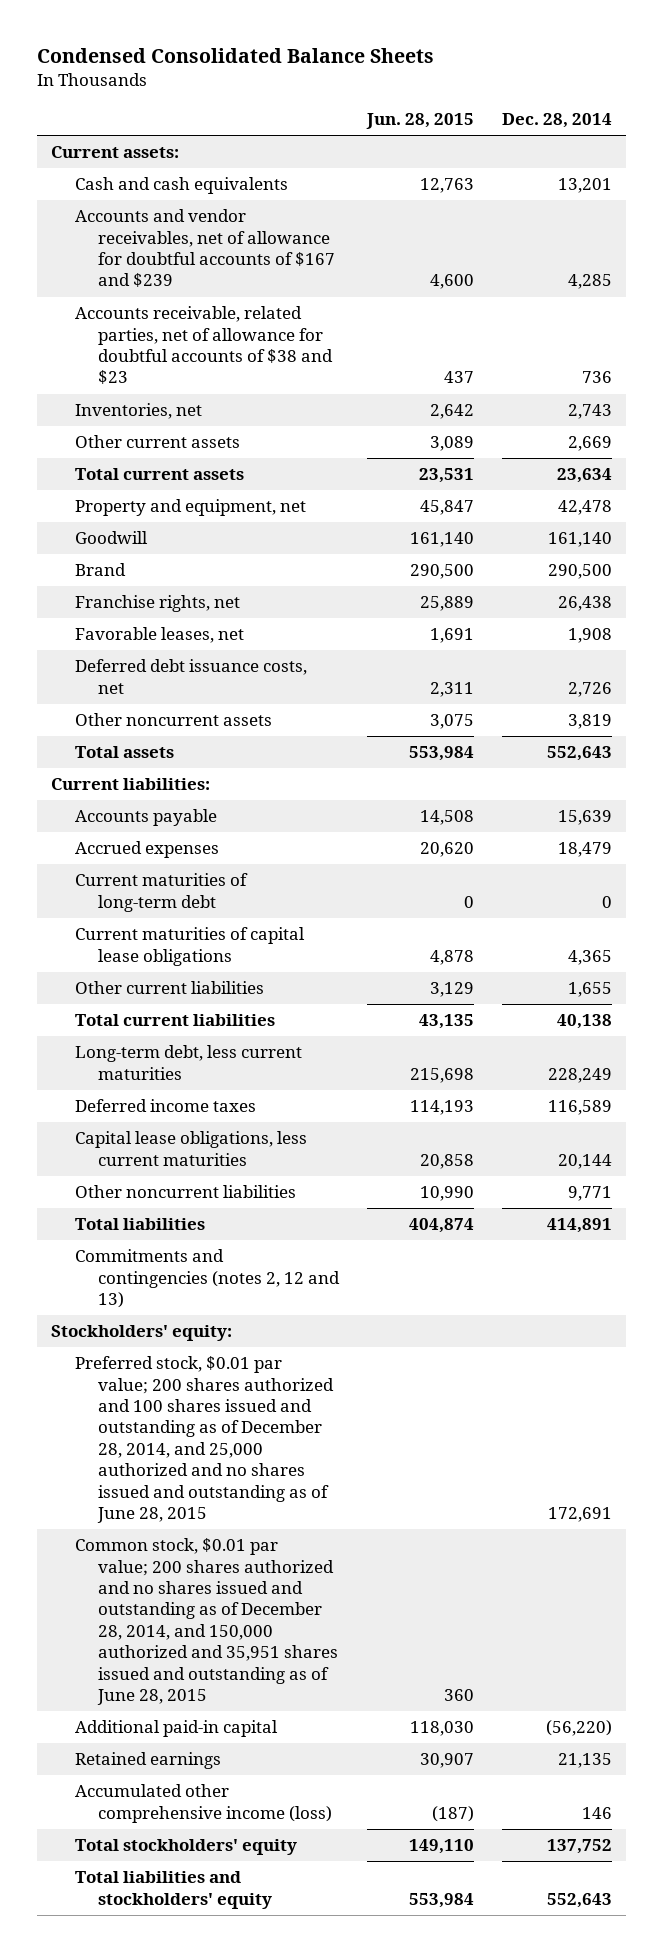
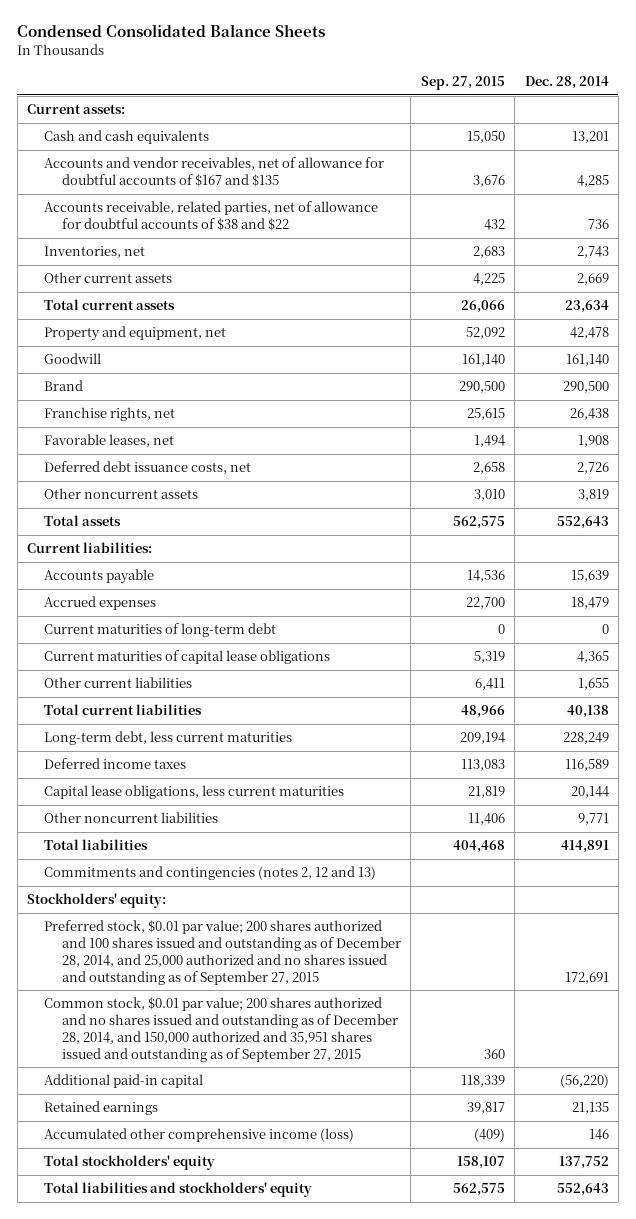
- | Jun. 28, 2015 | Dec. 28, 2014
+ | Sep. 27, 2015 | Dec. 28, 2014
- Accounts and vendor receivables, net of allowance for doubtful accounts of $167 and $239 | 4,600 | 4,285
- Accounts receivable, related parties, net of allowance for doubtful accounts of $38 and $23 | 437 | 736
+ Accounts and vendor receivables, net of allowance for doubtful accounts of $167 and $135 | 3,676 | 4,285
+ Accounts receivable, related parties, net of allowance for doubtful accounts of $38 and $22 | 432 | 736
- Preferred stock, $0.01 par value; 200 shares authorized and 100 shares issued and outstanding as of December 28, 2014, and 25,000 authorized and no shares issued and outstanding as of June 28, 2015 | | 172,691
- Common stock, $0.01 par value; 200 shares authorized and no shares issued and outstanding as of December 28, 2014, and 150,000 authorized and 35,951 shares issued and outstanding as of June 28, 2015 | 360 |
+ Preferred stock, $0.01 par value; 200 shares authorized and 100 shares issued and outstanding as of December 28, 2014, and 25,000 authorized and no shares issued and outstanding as of September 27, 2015 | | 172,691
+ Common stock, $0.01 par value; 200 shares authorized and no shares issued and outstanding as of December 28, 2014, and 150,000 authorized and 35,951 shares issued and outstanding as of September 27, 2015 | 360 |

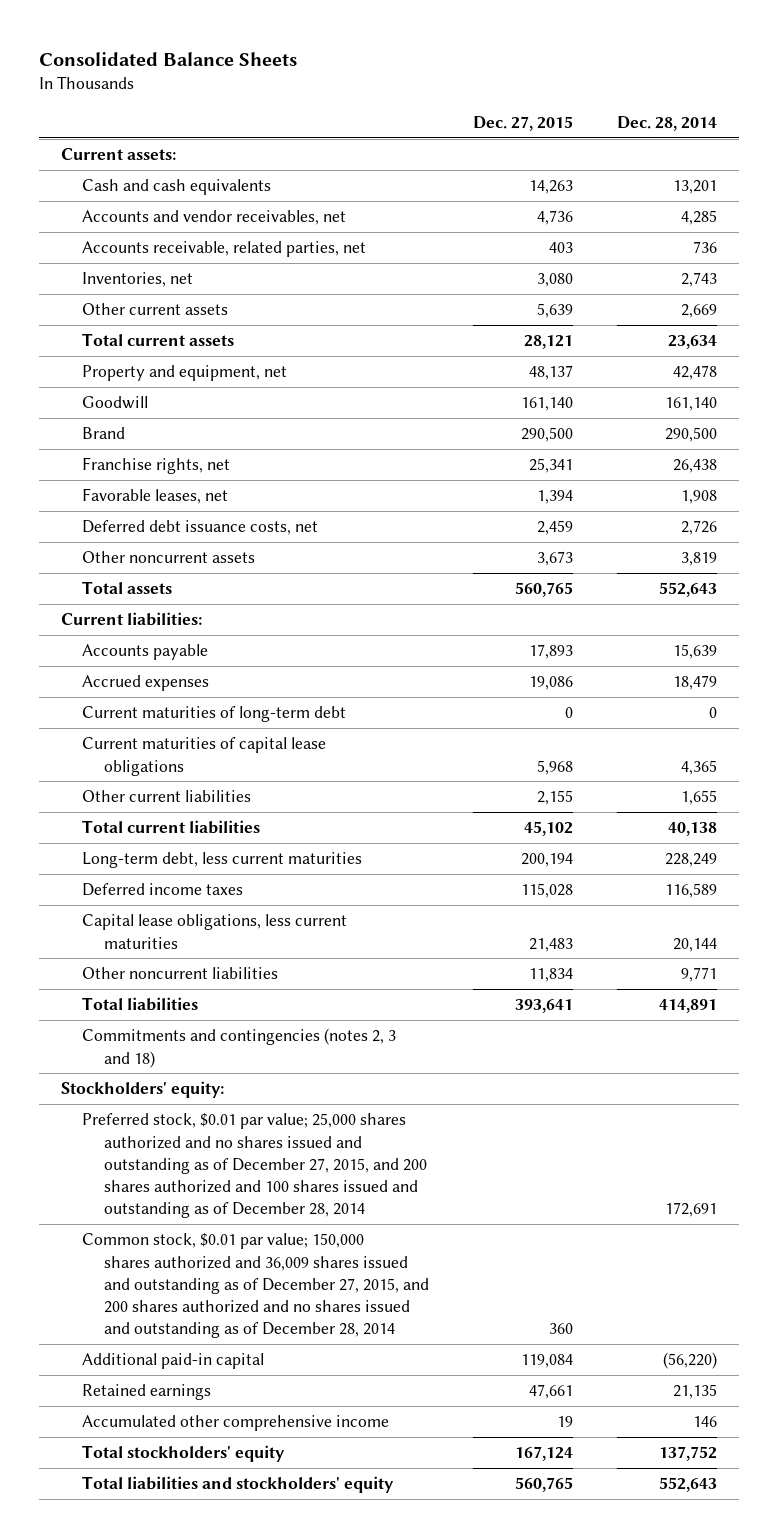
- Condensed Consolidated Balance Sheets
+ Consolidated Balance Sheets
- | Sep. 27, 2015 | Dec. 28, 2014
+ | Dec. 27, 2015 | Dec. 28, 2014
- Accounts and vendor receivables, net of allowance for doubtful accounts of $167 and $135 | 3,676 | 4,285
- Accounts receivable, related parties, net of allowance for doubtful accounts of $38 and $22 | 432 | 736
+ Accounts and vendor receivables, net | 4,736 | 4,285
+ Accounts receivable, related parties, net | 403 | 736
- Commitments and contingencies (notes 2, 12 and 13)
+ Commitments and contingencies (notes 2, 3 and 18)
- Preferred stock, $0.01 par value; 200 shares authorized and 100 shares issued and outstanding as of December 28, 2014, and 25,000 authorized and no shares issued and outstanding as of September 27, 2015 | | 172,691
- Common stock, $0.01 par value; 200 shares authorized and no shares issued and outstanding as of December 28, 2014, and 150,000 authorized and 35,951 shares issued and outstanding as of September 27, 2015 | 360 |
+ Preferred stock, $0.01 par value; 25,000 shares authorized and no shares issued and outstanding as of December 27, 2015, and 200 shares authorized and 100 shares issued and outstanding as of December 28, 2014 | | 172,691
+ Common stock, $0.01 par value; 150,000 shares authorized and 36,009 shares issued and outstanding as of December 27, 2015, and 200 shares authorized and no shares issued and outstanding as of December 28, 2014 | 360 |
- Accumulated other comprehensive income (loss) | (409) | 146
+ Accumulated other comprehensive income | 19 | 146

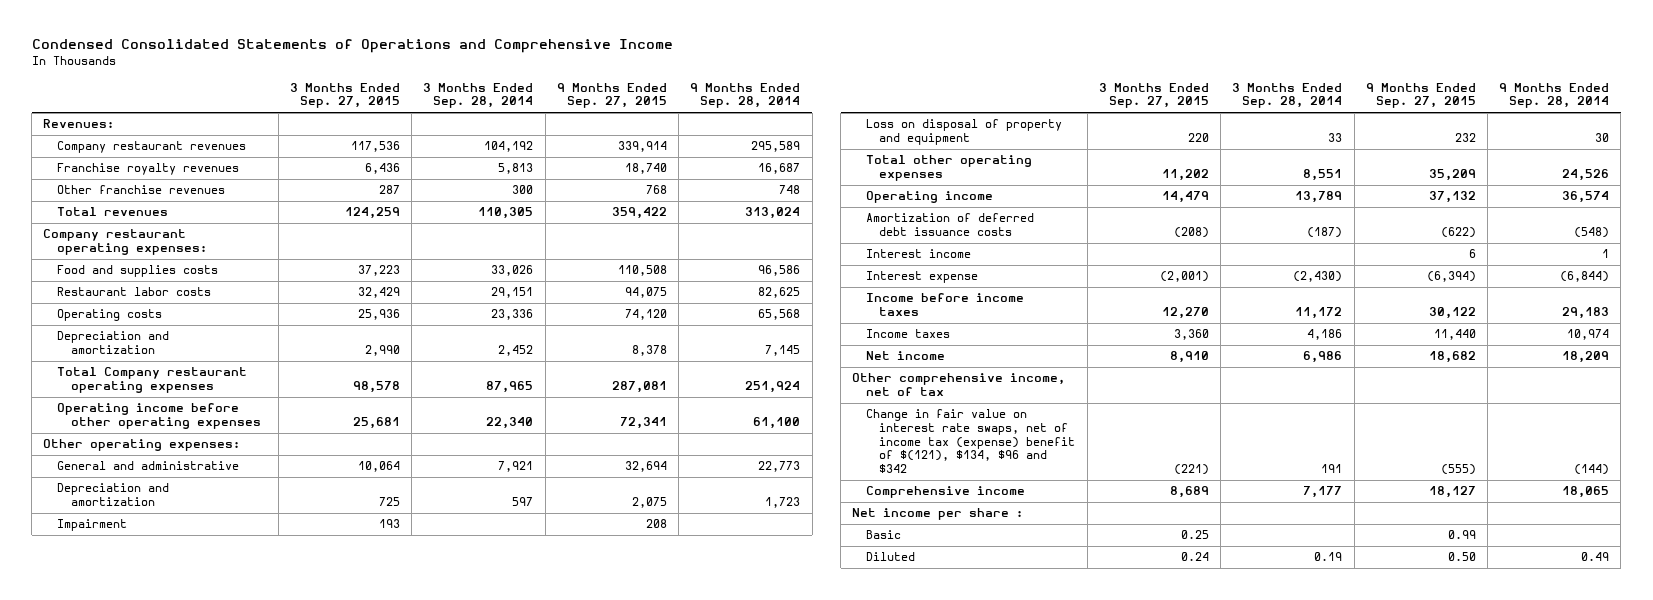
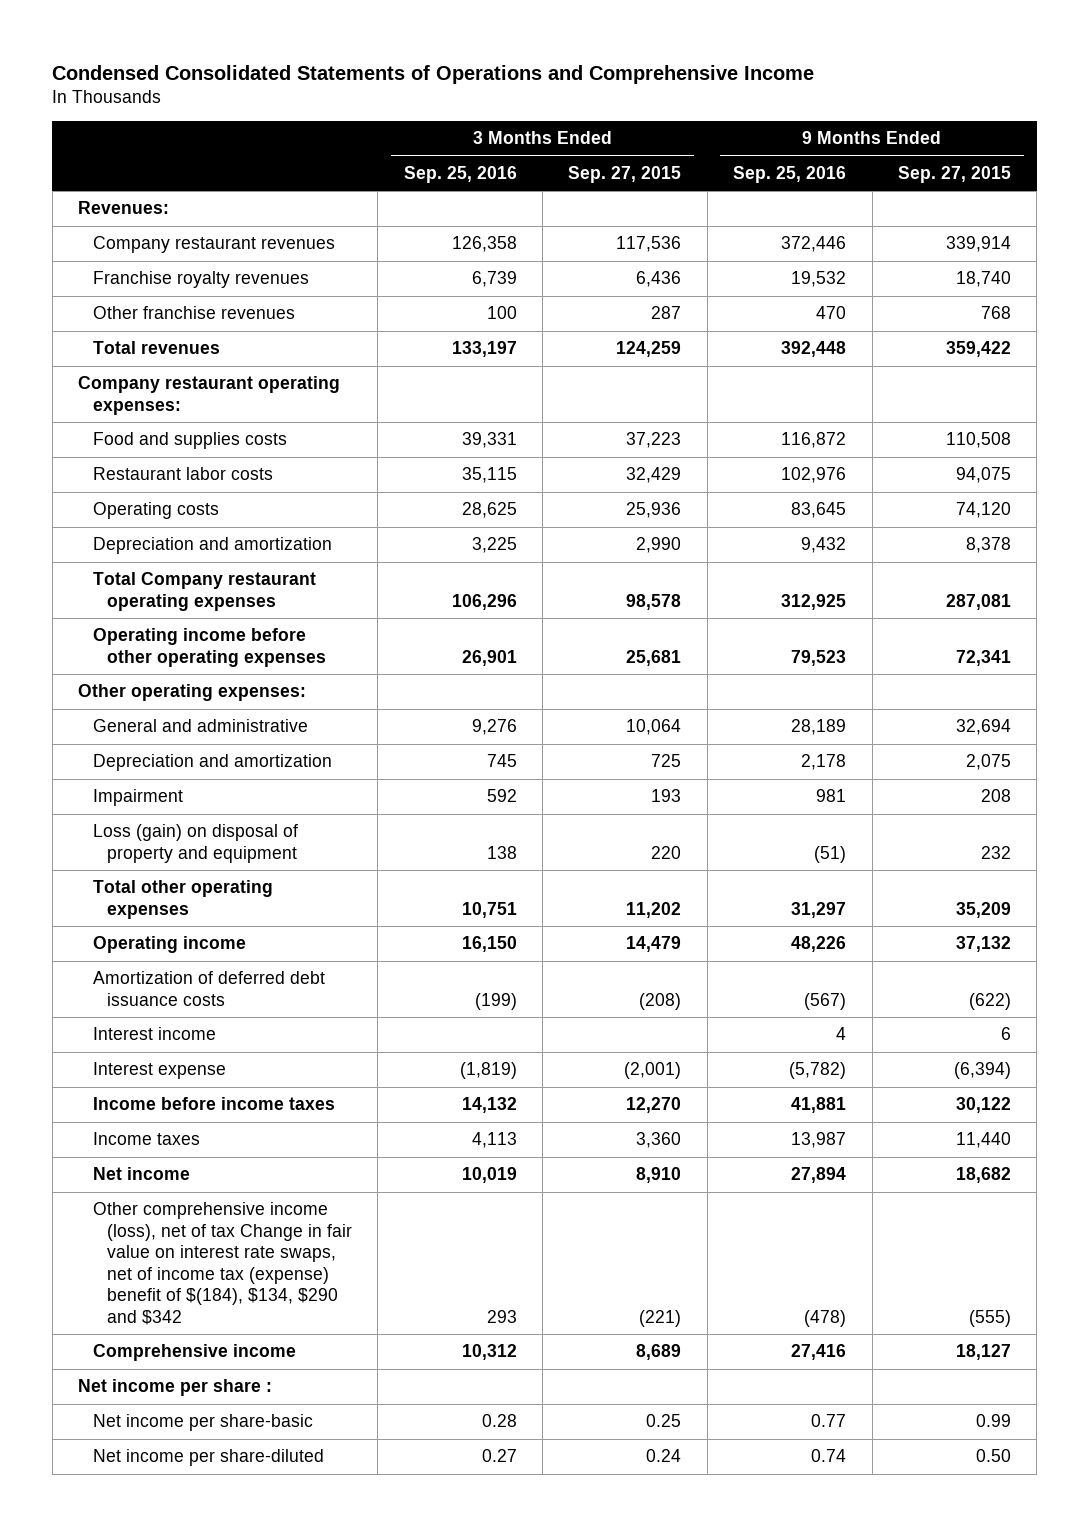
- | 3 Months Ended Sep. 27, 2015 | 3 Months Ended Sep. 28, 2014 | 9 Months Ended Sep. 27, 2015 | 9 Months Ended Sep. 28, 2014
+ | 3 Months Ended Sep. 25, 2016 | 3 Months Ended Sep. 27, 2015 | 9 Months Ended Sep. 25, 2016 | 9 Months Ended Sep. 27, 2015
- Loss on disposal of property and equipment | 220 | 33 | 232 | 30
+ Loss (gain) on disposal of property and equipment | 138 | 220 | (51) | 232
- Other comprehensive income, net of tax
- Change in fair value on interest rate swaps, net of income tax (expense) benefit of $(121), $134, $96 and $342 | (221) | 191 | (555) | (144)
+ Other comprehensive income (loss), net of tax Change in fair value on interest rate swaps, net of income tax (expense) benefit of $(184), $134, $290 and $342 | 293 | (221) | (478) | (555)
- Basic | 0.25 | | 0.99 |
- Diluted | 0.24 | 0.19 | 0.50 | 0.49
+ Net income per share-basic | 0.28 | 0.25 | 0.77 | 0.99
+ Net income per share-diluted | 0.27 | 0.24 | 0.74 | 0.50

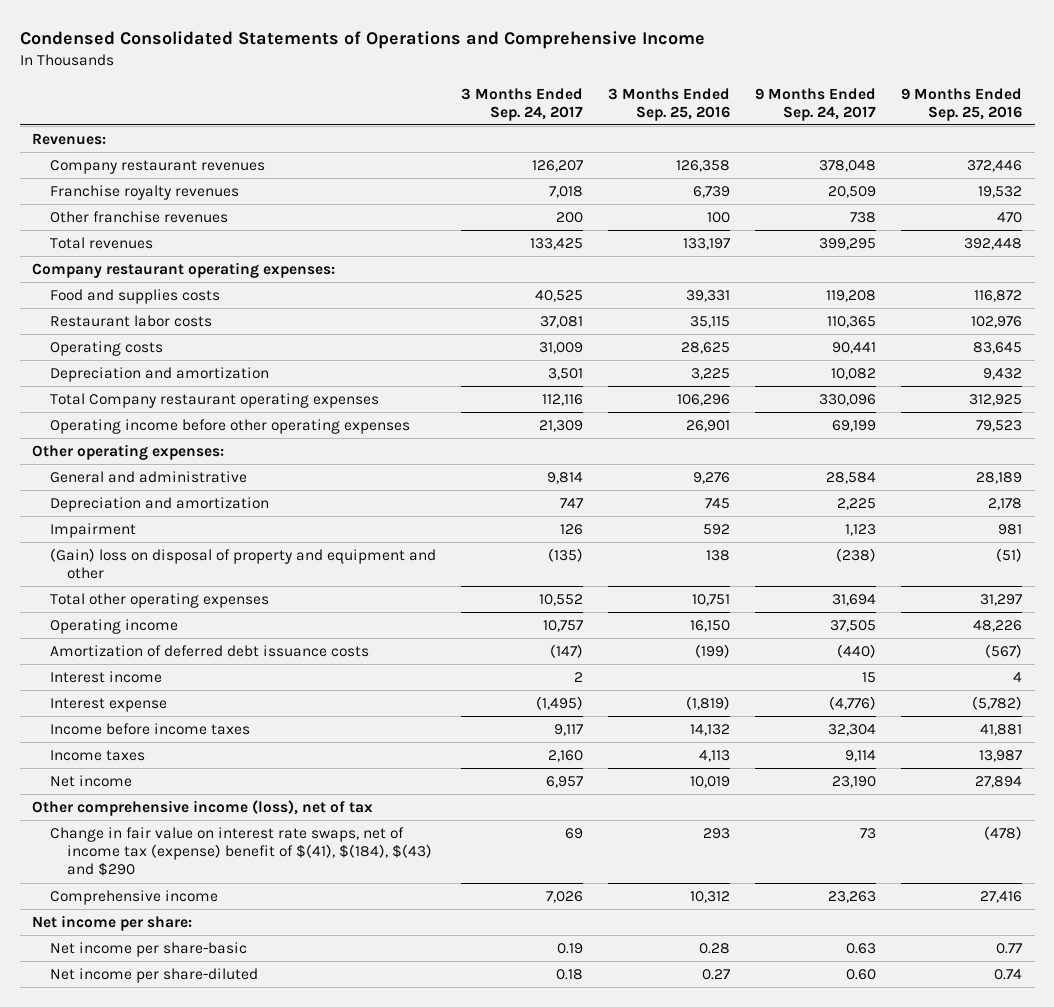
- | 3 Months Ended Sep. 25, 2016 | 3 Months Ended Sep. 27, 2015 | 9 Months Ended Sep. 25, 2016 | 9 Months Ended Sep. 27, 2015
+ | 3 Months Ended Sep. 24, 2017 | 3 Months Ended Sep. 25, 2016 | 9 Months Ended Sep. 24, 2017 | 9 Months Ended Sep. 25, 2016
- Loss (gain) on disposal of property and equipment | 138 | 220 | (51) | 232
+ (Gain) loss on disposal of property and equipment and other | (135) | 138 | (238) | (51)
- Other comprehensive income (loss), net of tax Change in fair value on interest rate swaps, net of income tax (expense) benefit of $(184), $134, $290 and $342 | 293 | (221) | (478) | (555)
+ Other comprehensive income (loss), net of tax
+ Change in fair value on interest rate swaps, net of income tax (expense) benefit of $(41), $(184), $(43) and $290 | 69 | 293 | 73 | (478)
- Net income per share :
+ Net income per share:

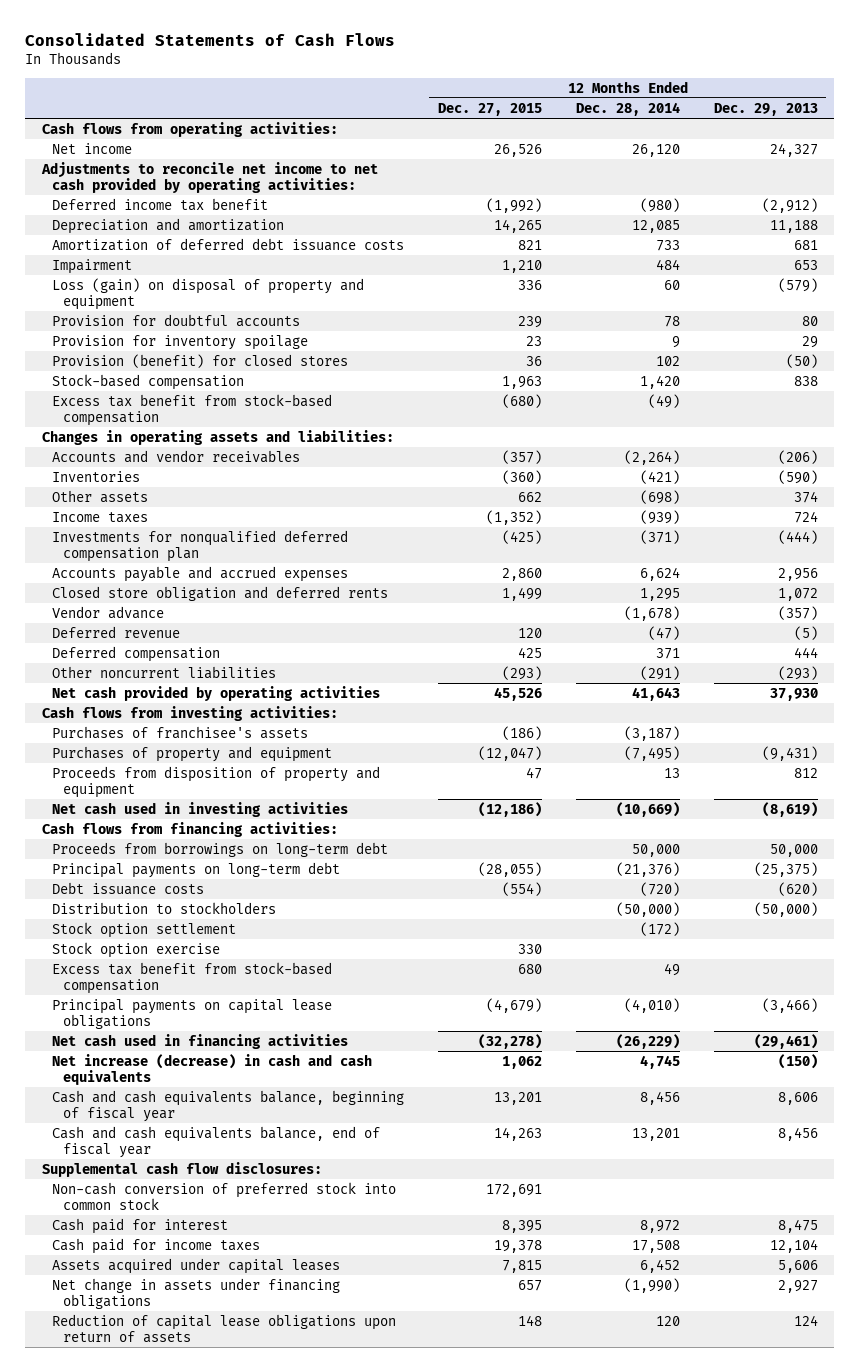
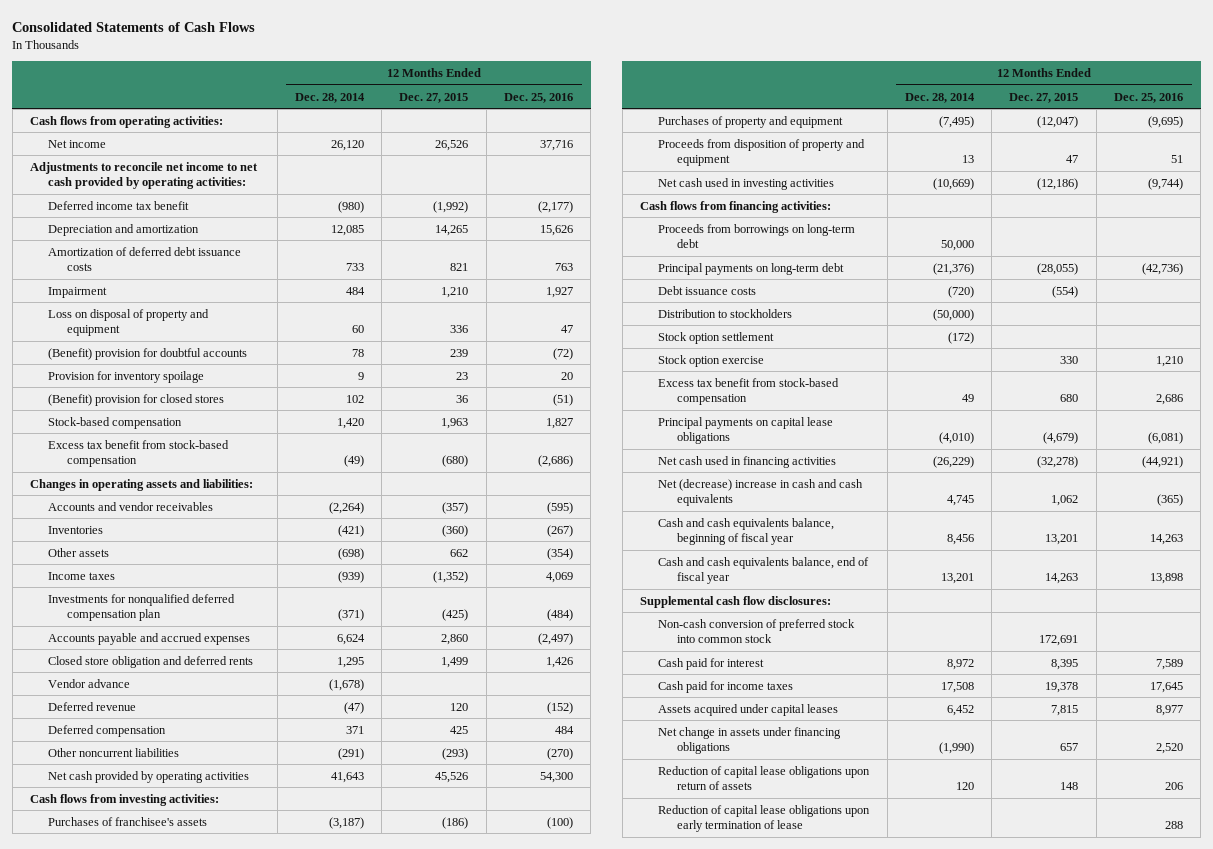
- | 12 Months Ended Dec. 27, 2015 | 12 Months Ended Dec. 28, 2014 | 12 Months Ended Dec. 29, 2013
+ | 12 Months Ended Dec. 28, 2014 | 12 Months Ended Dec. 27, 2015 | 12 Months Ended Dec. 25, 2016
- Loss (gain) on disposal of property and equipment | 336 | 60 | (579)
- Provision for doubtful accounts | 239 | 78 | 80
+ Loss on disposal of property and equipment | 60 | 336 | 47
+ (Benefit) provision for doubtful accounts | 78 | 239 | (72)
- Provision (benefit) for closed stores | 36 | 102 | (50)
+ (Benefit) provision for closed stores | 102 | 36 | (51)
- Net increase (decrease) in cash and cash equivalents | 1,062 | 4,745 | (150)
+ Net (decrease) increase in cash and cash equivalents | 4,745 | 1,062 | (365)
+ Reduction of capital lease obligations upon early termination of lease | | | 288

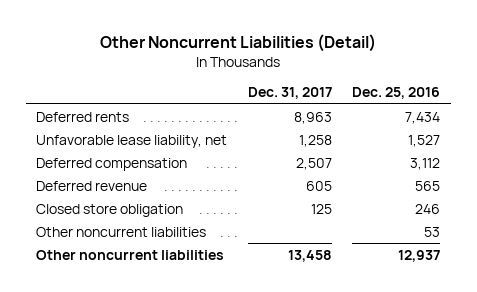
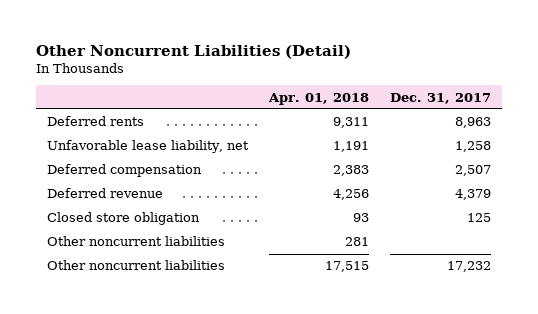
- | Dec. 31, 2017 | Dec. 25, 2016
+ | Apr. 01, 2018 | Dec. 31, 2017
- Deferred revenue | 605 | 565
+ Deferred revenue | 4,256 | 4,379
- Other noncurrent liabilities | 13,458 | 12,937
+ Other noncurrent liabilities | 17,515 | 17,232

